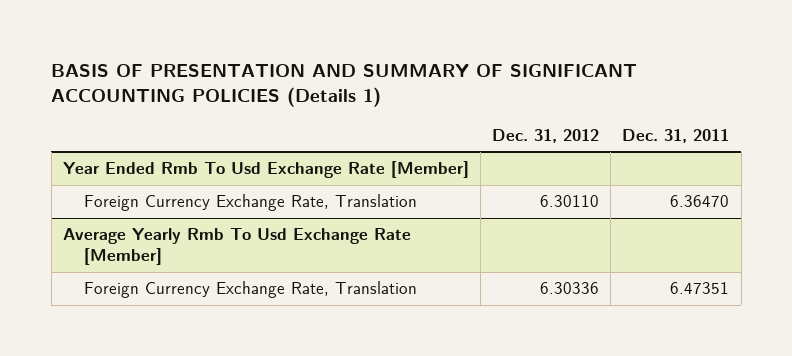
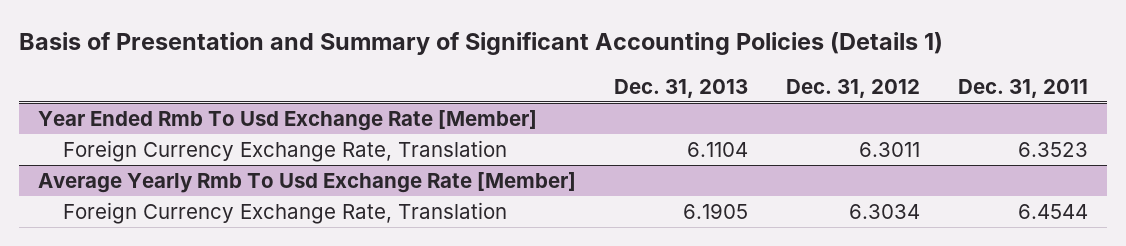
- BASIS OF PRESENTATION AND SUMMARY OF SIGNIFICANT ACCOUNTING POLICIES (Details 1)
+ Basis of Presentation and Summary of Significant Accounting Policies (Details 1)
- | Dec. 31, 2012 | Dec. 31, 2011
+ | Dec. 31, 2013 | Dec. 31, 2012 | Dec. 31, 2011
@ Year Ended Rmb To Usd Exchange Rate [Member]
- Foreign Currency Exchange Rate, Translation | 6.30110 | 6.36470
+ Foreign Currency Exchange Rate, Translation | 6.1104 | 6.3011 | 6.3523
@ Average Yearly Rmb To Usd Exchange Rate [Member]
- Foreign Currency Exchange Rate, Translation | 6.30336 | 6.47351
+ Foreign Currency Exchange Rate, Translation | 6.1905 | 6.3034 | 6.4544

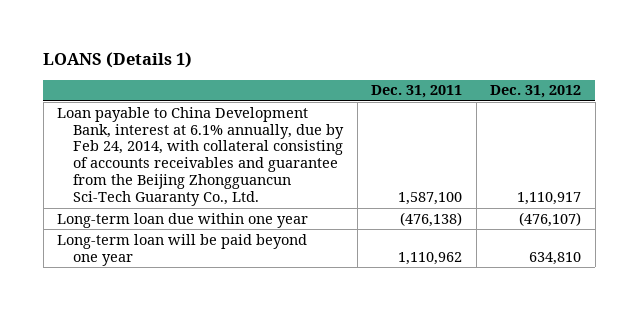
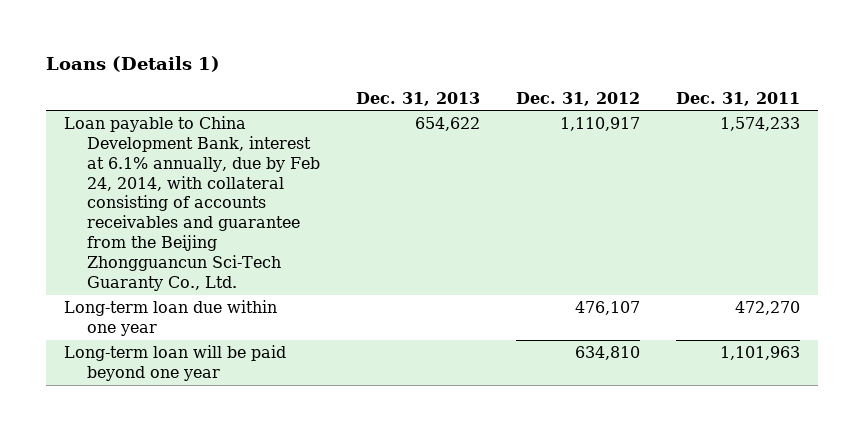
- LOANS (Details 1)
+ Loans (Details 1)
- | Dec. 31, 2011 | Dec. 31, 2012
+ | Dec. 31, 2013 | Dec. 31, 2012 | Dec. 31, 2011
- Loan payable to China Development Bank, interest at 6.1% annually, due by Feb 24, 2014, with collateral consisting of accounts receivables and guarantee from the Beijing Zhongguancun Sci-Tech Guaranty Co., Ltd. | 1,587,100 | 1,110,917
- Long-term loan due within one year | (476,138) | (476,107)
- Long-term loan will be paid beyond one year | 1,110,962 | 634,810
+ Loan payable to China Development Bank, interest at 6.1% annually, due by Feb 24, 2014, with collateral consisting of accounts receivables and guarantee from the Beijing Zhongguancun Sci-Tech Guaranty Co., Ltd. | 654,622 | 1,110,917 | 1,574,233
+ Long-term loan due within one year | | 476,107 | 472,270
+ Long-term loan will be paid beyond one year | | 634,810 | 1,101,963

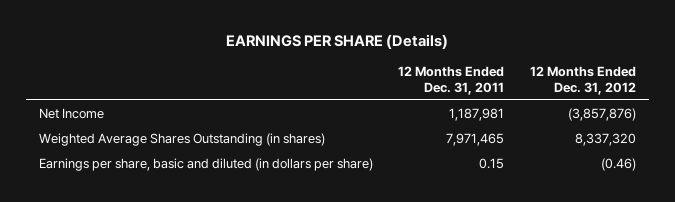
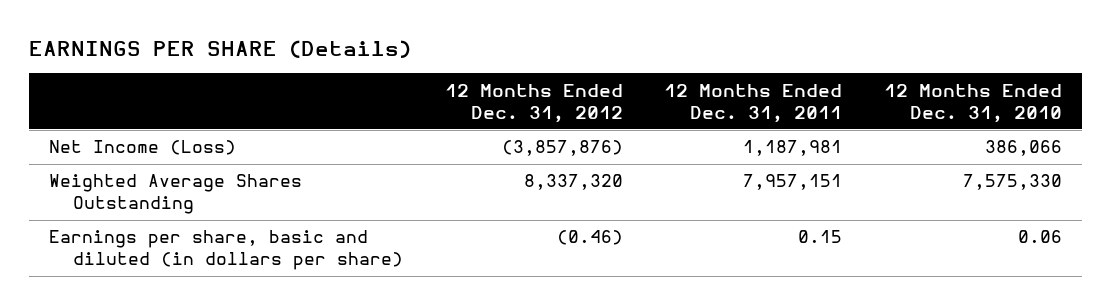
- | 12 Months Ended Dec. 31, 2011 | 12 Months Ended Dec. 31, 2012
+ | 12 Months Ended Dec. 31, 2012 | 12 Months Ended Dec. 31, 2011 | 12 Months Ended Dec. 31, 2010
- Net Income | 1,187,981 | (3,857,876)
- Weighted Average Shares Outstanding (in shares) | 7,971,465 | 8,337,320
+ Net Income (Loss) | (3,857,876) | 1,187,981 | 386,066
+ Weighted Average Shares Outstanding | 8,337,320 | 7,957,151 | 7,575,330

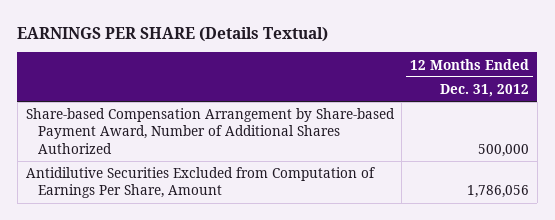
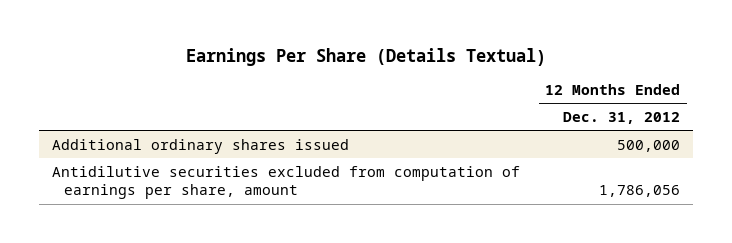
- EARNINGS PER SHARE (Details Textual)
+ Earnings Per Share (Details Textual)
- Share-based Compensation Arrangement by Share-based Payment Award, Number of Additional Shares Authorized | 500,000
- Antidilutive Securities Excluded from Computation of Earnings Per Share, Amount | 1,786,056
+ Additional ordinary shares issued | 500,000
+ Antidilutive securities excluded from computation of earnings per share, amount | 1,786,056

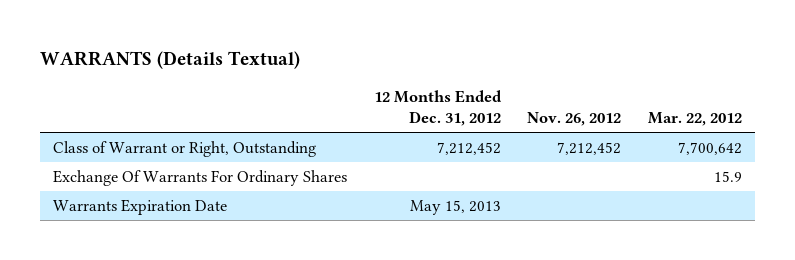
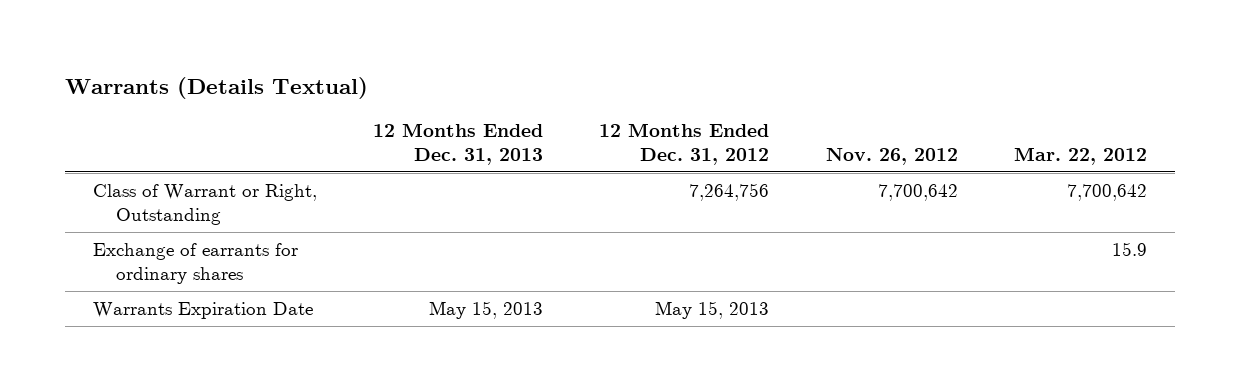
- WARRANTS (Details Textual)
+ Warrants (Details Textual)
- | 12 Months Ended Dec. 31, 2012 | Nov. 26, 2012 | Mar. 22, 2012
+ | 12 Months Ended Dec. 31, 2013 | 12 Months Ended Dec. 31, 2012 | Nov. 26, 2012 | Mar. 22, 2012
- Class of Warrant or Right, Outstanding | 7,212,452 | 7,212,452 | 7,700,642
- Exchange Of Warrants For Ordinary Shares | | | 15.9
+ Class of Warrant or Right, Outstanding | | 7,264,756 | 7,700,642 | 7,700,642
+ Exchange of earrants for ordinary shares | | | | 15.9

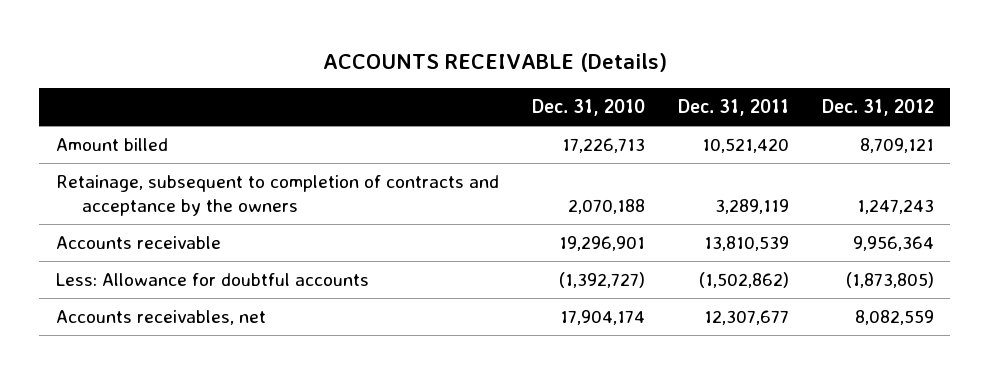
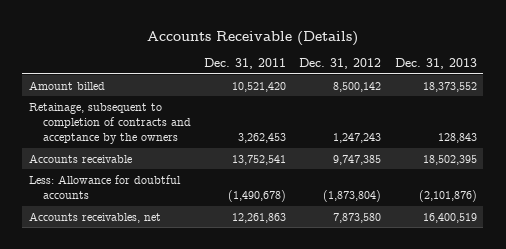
- ACCOUNTS RECEIVABLE (Details)
+ Accounts Receivable (Details)
- | Dec. 31, 2010 | Dec. 31, 2011 | Dec. 31, 2012
+ | Dec. 31, 2011 | Dec. 31, 2012 | Dec. 31, 2013
- Amount billed | 17,226,713 | 10,521,420 | 8,709,121
- Retainage, subsequent to completion of contracts and acceptance by the owners | 2,070,188 | 3,289,119 | 1,247,243
- Accounts receivable | 19,296,901 | 13,810,539 | 9,956,364
- Less: Allowance for doubtful accounts | (1,392,727) | (1,502,862) | (1,873,805)
- Accounts receivables, net | 17,904,174 | 12,307,677 | 8,082,559
+ Amount billed | 10,521,420 | 8,500,142 | 18,373,552
+ Retainage, subsequent to completion of contracts and acceptance by the owners | 3,262,453 | 1,247,243 | 128,843
+ Accounts receivable | 13,752,541 | 9,747,385 | 18,502,395
+ Less: Allowance for doubtful accounts | (1,490,678) | (1,873,804) | (2,101,876)
+ Accounts receivables, net | 12,261,863 | 7,873,580 | 16,400,519

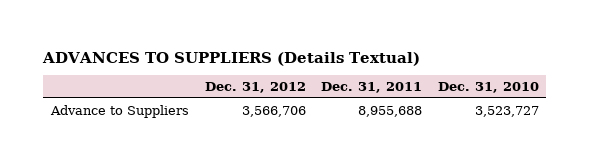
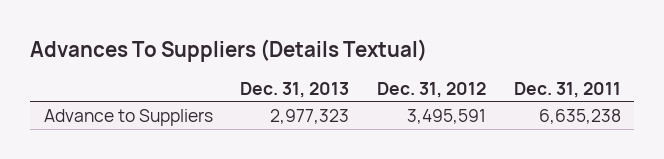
- ADVANCES TO SUPPLIERS (Details Textual)
+ Advances To Suppliers (Details Textual)
- | Dec. 31, 2012 | Dec. 31, 2011 | Dec. 31, 2010
+ | Dec. 31, 2013 | Dec. 31, 2012 | Dec. 31, 2011
- Advance to Suppliers | 3,566,706 | 8,955,688 | 3,523,727
+ Advance to Suppliers | 2,977,323 | 3,495,591 | 6,635,238

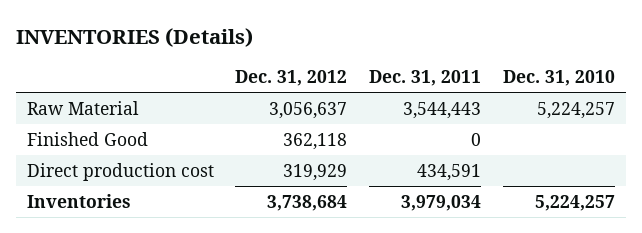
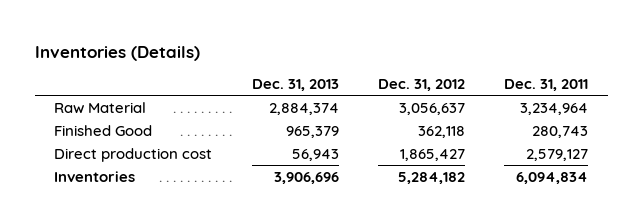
- INVENTORIES (Details)
+ Inventories (Details)
- | Dec. 31, 2012 | Dec. 31, 2011 | Dec. 31, 2010
+ | Dec. 31, 2013 | Dec. 31, 2012 | Dec. 31, 2011
- Raw Material | 3,056,637 | 3,544,443 | 5,224,257
- Finished Good | 362,118 | 0 |
- Direct production cost | 319,929 | 434,591 |
- Inventories | 3,738,684 | 3,979,034 | 5,224,257
+ Raw Material | 2,884,374 | 3,056,637 | 3,234,964
+ Finished Good | 965,379 | 362,118 | 280,743
+ Direct production cost | 56,943 | 1,865,427 | 2,579,127
+ Inventories | 3,906,696 | 5,284,182 | 6,094,834

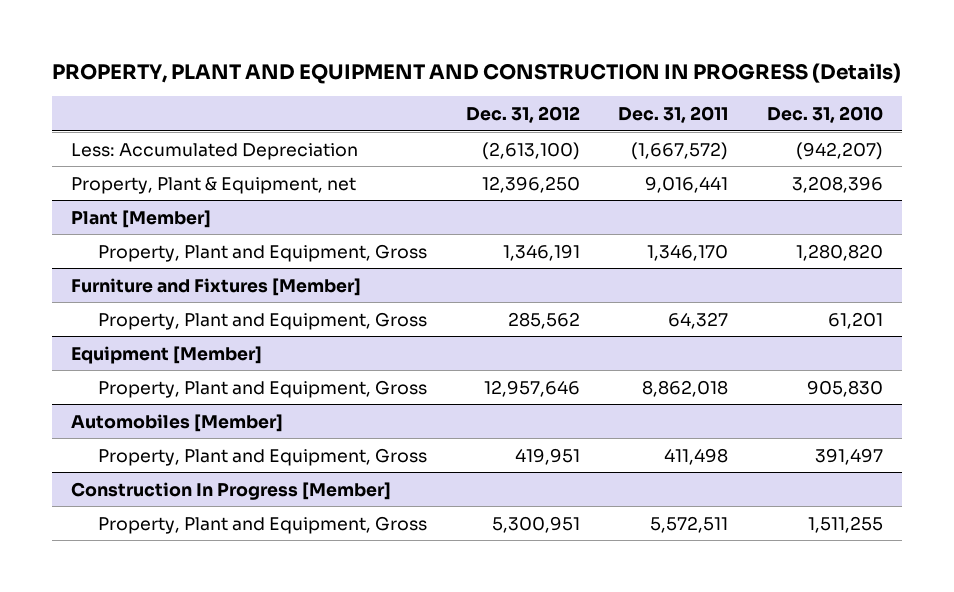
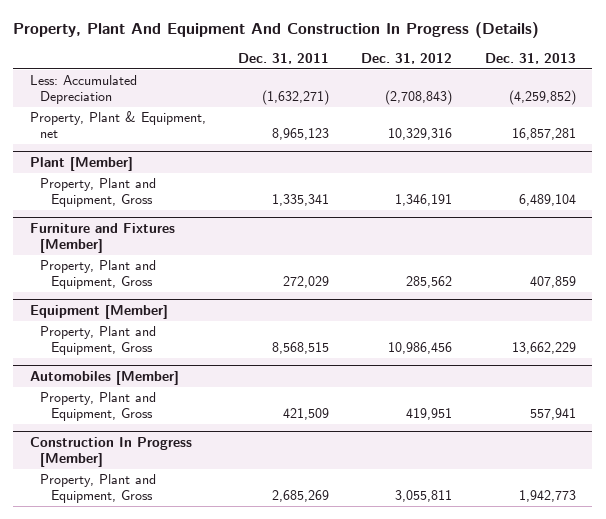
- PROPERTY, PLANT AND EQUIPMENT AND CONSTRUCTION IN PROGRESS (Details)
+ Property, Plant And Equipment And Construction In Progress (Details)
- | Dec. 31, 2012 | Dec. 31, 2011 | Dec. 31, 2010
+ | Dec. 31, 2011 | Dec. 31, 2012 | Dec. 31, 2013
- Less: Accumulated Depreciation | (2,613,100) | (1,667,572) | (942,207)
- Property, Plant & Equipment, net | 12,396,250 | 9,016,441 | 3,208,396
+ Less: Accumulated Depreciation | (1,632,271) | (2,708,843) | (4,259,852)
+ Property, Plant & Equipment, net | 8,965,123 | 10,329,316 | 16,857,281
@ Plant [Member]
- Property, Plant and Equipment, Gross | 1,346,191 | 1,346,170 | 1,280,820
+ Property, Plant and Equipment, Gross | 1,335,341 | 1,346,191 | 6,489,104
@ Furniture and Fixtures [Member]
- Property, Plant and Equipment, Gross | 285,562 | 64,327 | 61,201
+ Property, Plant and Equipment, Gross | 272,029 | 285,562 | 407,859
@ Equipment [Member]
- Property, Plant and Equipment, Gross | 12,957,646 | 8,862,018 | 905,830
+ Property, Plant and Equipment, Gross | 8,568,515 | 10,986,456 | 13,662,229
@ Automobiles [Member]
- Property, Plant and Equipment, Gross | 419,951 | 411,498 | 391,497
+ Property, Plant and Equipment, Gross | 421,509 | 419,951 | 557,941
@ Construction In Progress [Member]
- Property, Plant and Equipment, Gross | 5,300,951 | 5,572,511 | 1,511,255
+ Property, Plant and Equipment, Gross | 2,685,269 | 3,055,811 | 1,942,773

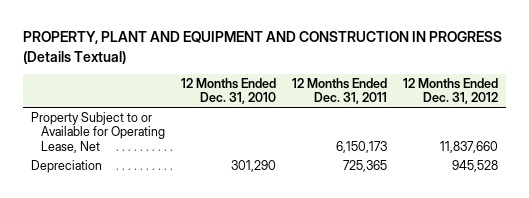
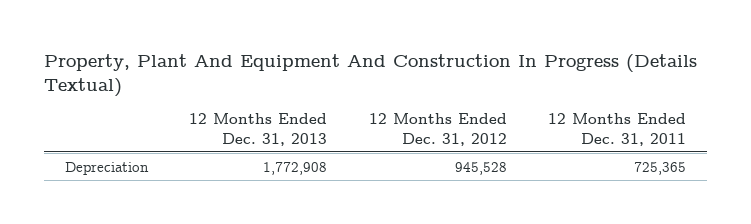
- PROPERTY, PLANT AND EQUIPMENT AND CONSTRUCTION IN PROGRESS (Details Textual)
+ Property, Plant And Equipment And Construction In Progress (Details Textual)
- | 12 Months Ended Dec. 31, 2010 | 12 Months Ended Dec. 31, 2011 | 12 Months Ended Dec. 31, 2012
+ | 12 Months Ended Dec. 31, 2013 | 12 Months Ended Dec. 31, 2012 | 12 Months Ended Dec. 31, 2011
- Property Subject to or Available for Operating Lease, Net | | 6,150,173 | 11,837,660

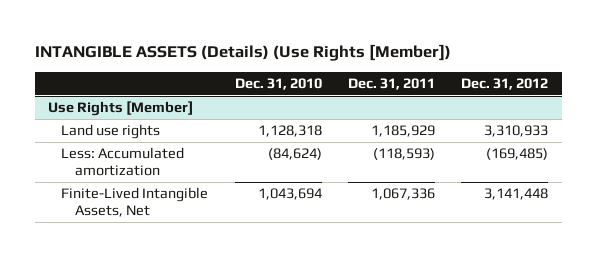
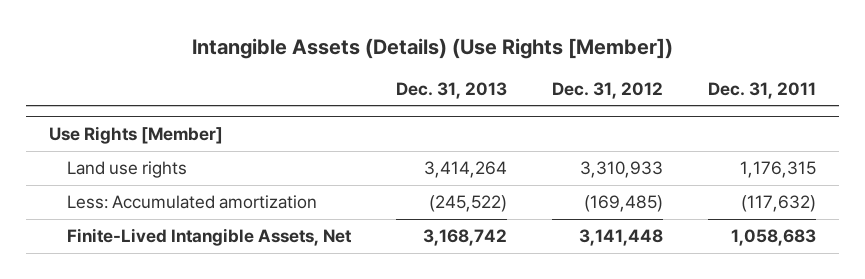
- INTANGIBLE ASSETS (Details) (Use Rights [Member])
+ Intangible Assets (Details) (Use Rights [Member])
- | Dec. 31, 2010 | Dec. 31, 2011 | Dec. 31, 2012
+ | Dec. 31, 2013 | Dec. 31, 2012 | Dec. 31, 2011
@ Use Rights [Member]
- Land use rights | 1,128,318 | 1,185,929 | 3,310,933
- Less: Accumulated amortization | (84,624) | (118,593) | (169,485)
- Finite-Lived Intangible Assets, Net | 1,043,694 | 1,067,336 | 3,141,448
+ Land use rights | 3,414,264 | 3,310,933 | 1,176,315
+ Less: Accumulated amortization | (245,522) | (169,485) | (117,632)
+ Finite-Lived Intangible Assets, Net | 3,168,742 | 3,141,448 | 1,058,683

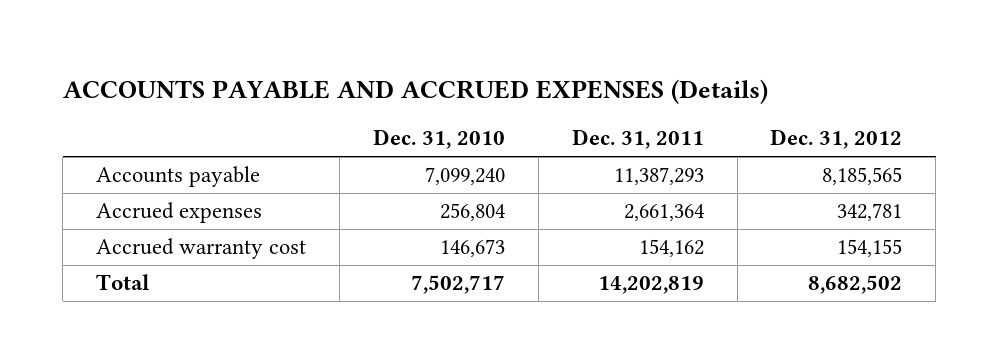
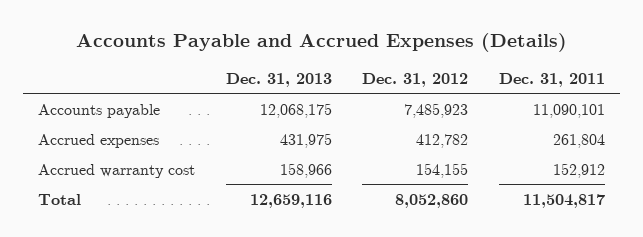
- ACCOUNTS PAYABLE AND ACCRUED EXPENSES (Details)
+ Accounts Payable and Accrued Expenses (Details)
- | Dec. 31, 2010 | Dec. 31, 2011 | Dec. 31, 2012
+ | Dec. 31, 2013 | Dec. 31, 2012 | Dec. 31, 2011
- Accounts payable | 7,099,240 | 11,387,293 | 8,185,565
- Accrued expenses | 256,804 | 2,661,364 | 342,781
- Accrued warranty cost | 146,673 | 154,162 | 154,155
- Total | 7,502,717 | 14,202,819 | 8,682,502
+ Accounts payable | 12,068,175 | 7,485,923 | 11,090,101
+ Accrued expenses | 431,975 | 412,782 | 261,804
+ Accrued warranty cost | 158,966 | 154,155 | 152,912
+ Total | 12,659,116 | 8,052,860 | 11,504,817

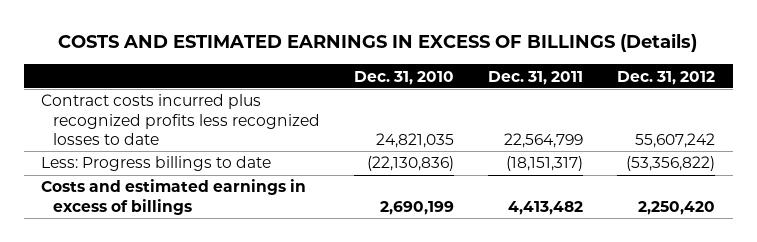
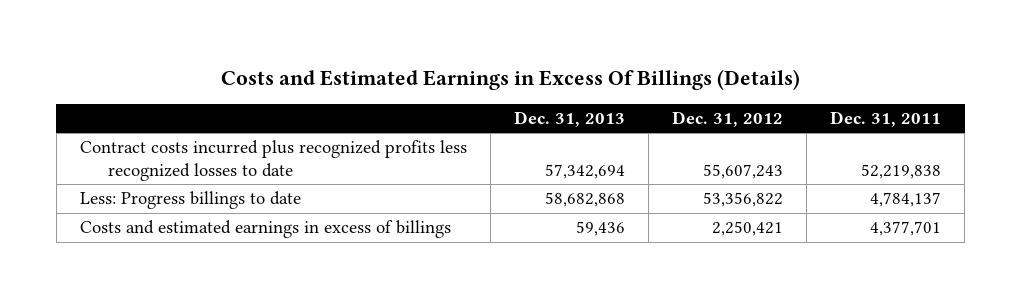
- COSTS AND ESTIMATED EARNINGS IN EXCESS OF BILLINGS (Details)
+ Costs and Estimated Earnings in Excess Of Billings (Details)
- | Dec. 31, 2010 | Dec. 31, 2011 | Dec. 31, 2012
+ | Dec. 31, 2013 | Dec. 31, 2012 | Dec. 31, 2011
- Contract costs incurred plus recognized profits less recognized losses to date | 24,821,035 | 22,564,799 | 55,607,242
- Less: Progress billings to date | (22,130,836) | (18,151,317) | (53,356,822)
- Costs and estimated earnings in excess of billings | 2,690,199 | 4,413,482 | 2,250,420
+ Contract costs incurred plus recognized profits less recognized losses to date | 57,342,694 | 55,607,243 | 52,219,838
+ Less: Progress billings to date | 58,682,868 | 53,356,822 | 4,784,137
+ Costs and estimated earnings in excess of billings | 59,436 | 2,250,421 | 4,377,701

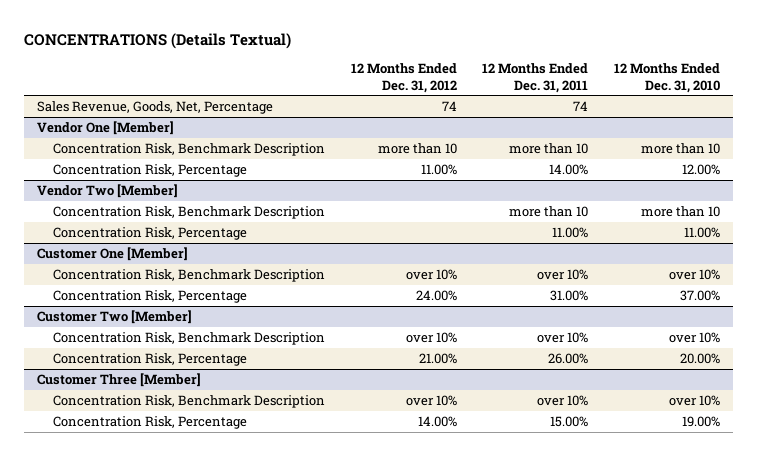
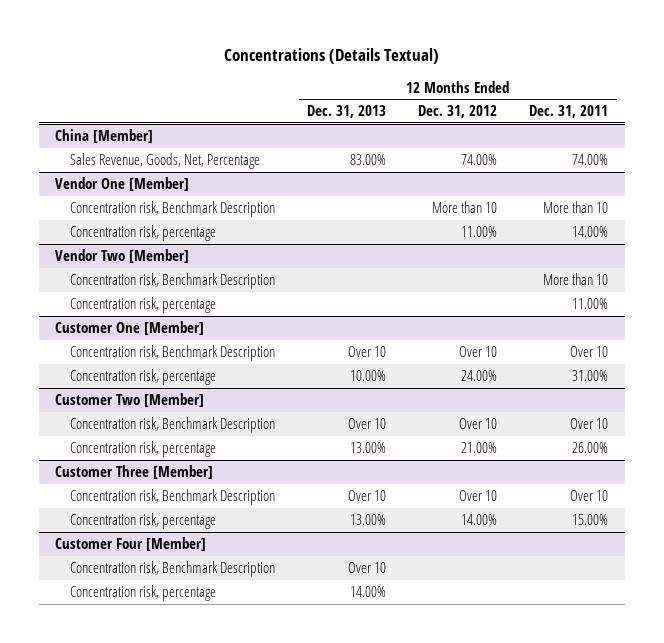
- CONCENTRATIONS (Details Textual)
+ Concentrations (Details Textual)
- | 12 Months Ended Dec. 31, 2012 | 12 Months Ended Dec. 31, 2011 | 12 Months Ended Dec. 31, 2010
+ | 12 Months Ended Dec. 31, 2013 | 12 Months Ended Dec. 31, 2012 | 12 Months Ended Dec. 31, 2011
- Sales Revenue, Goods, Net, Percentage | 74 | 74 |
+ China [Member]
+ Sales Revenue, Goods, Net, Percentage | 83.00% | 74.00% | 74.00%
@ Vendor One [Member]
- Concentration Risk, Benchmark Description | more than 10 | more than 10 | more than 10
- Concentration Risk, Percentage | 11.00% | 14.00% | 12.00%
+ Concentration risk, Benchmark Description | | More than 10 | More than 10
+ Concentration risk, percentage | | 11.00% | 14.00%
@ Vendor Two [Member]
- Concentration Risk, Benchmark Description | | more than 10 | more than 10
- Concentration Risk, Percentage | | 11.00% | 11.00%
+ Concentration risk, Benchmark Description | | | More than 10
+ Concentration risk, percentage | | | 11.00%
@ Customer One [Member]
- Concentration Risk, Benchmark Description | over 10% | over 10% | over 10%
- Concentration Risk, Percentage | 24.00% | 31.00% | 37.00%
+ Concentration risk, Benchmark Description | Over 10 | Over 10 | Over 10
+ Concentration risk, percentage | 10.00% | 24.00% | 31.00%
@ Customer Two [Member]
- Concentration Risk, Benchmark Description | over 10% | over 10% | over 10%
- Concentration Risk, Percentage | 21.00% | 26.00% | 20.00%
+ Concentration risk, Benchmark Description | Over 10 | Over 10 | Over 10
+ Concentration risk, percentage | 13.00% | 21.00% | 26.00%
@ Customer Three [Member]
- Concentration Risk, Benchmark Description | over 10% | over 10% | over 10%
- Concentration Risk, Percentage | 14.00% | 15.00% | 19.00%
+ Concentration risk, Benchmark Description | Over 10 | Over 10 | Over 10
+ Concentration risk, percentage | 13.00% | 14.00% | 15.00%
+ Customer Four [Member]
+ Concentration risk, Benchmark Description | Over 10 | |
+ Concentration risk, percentage | 14.00% | |

